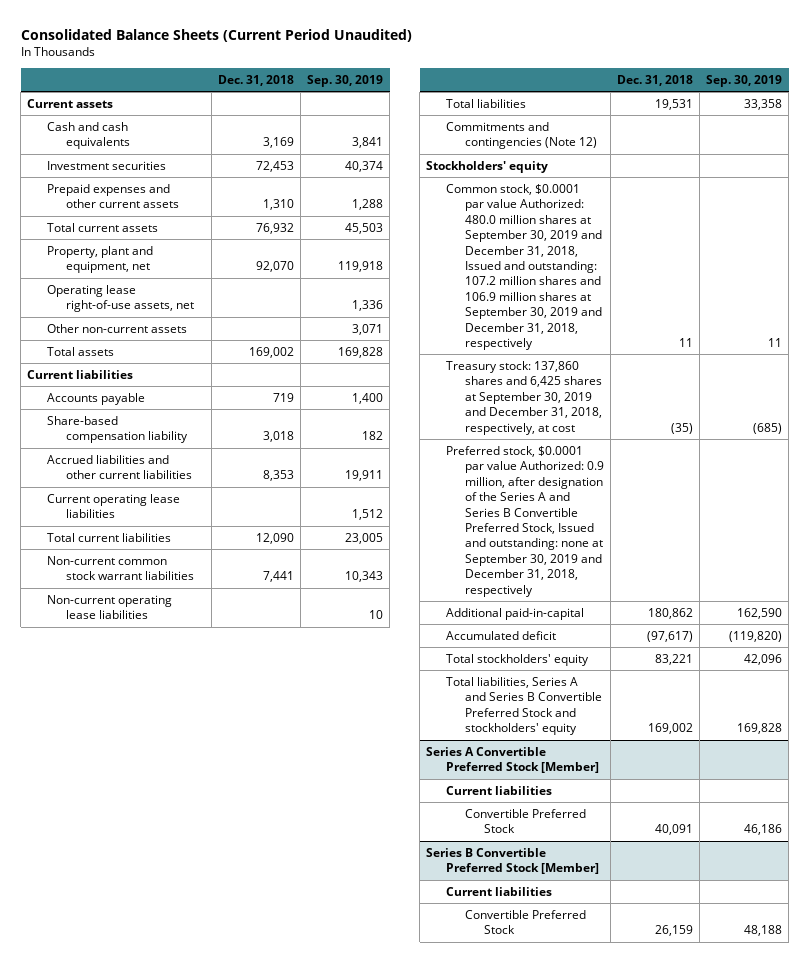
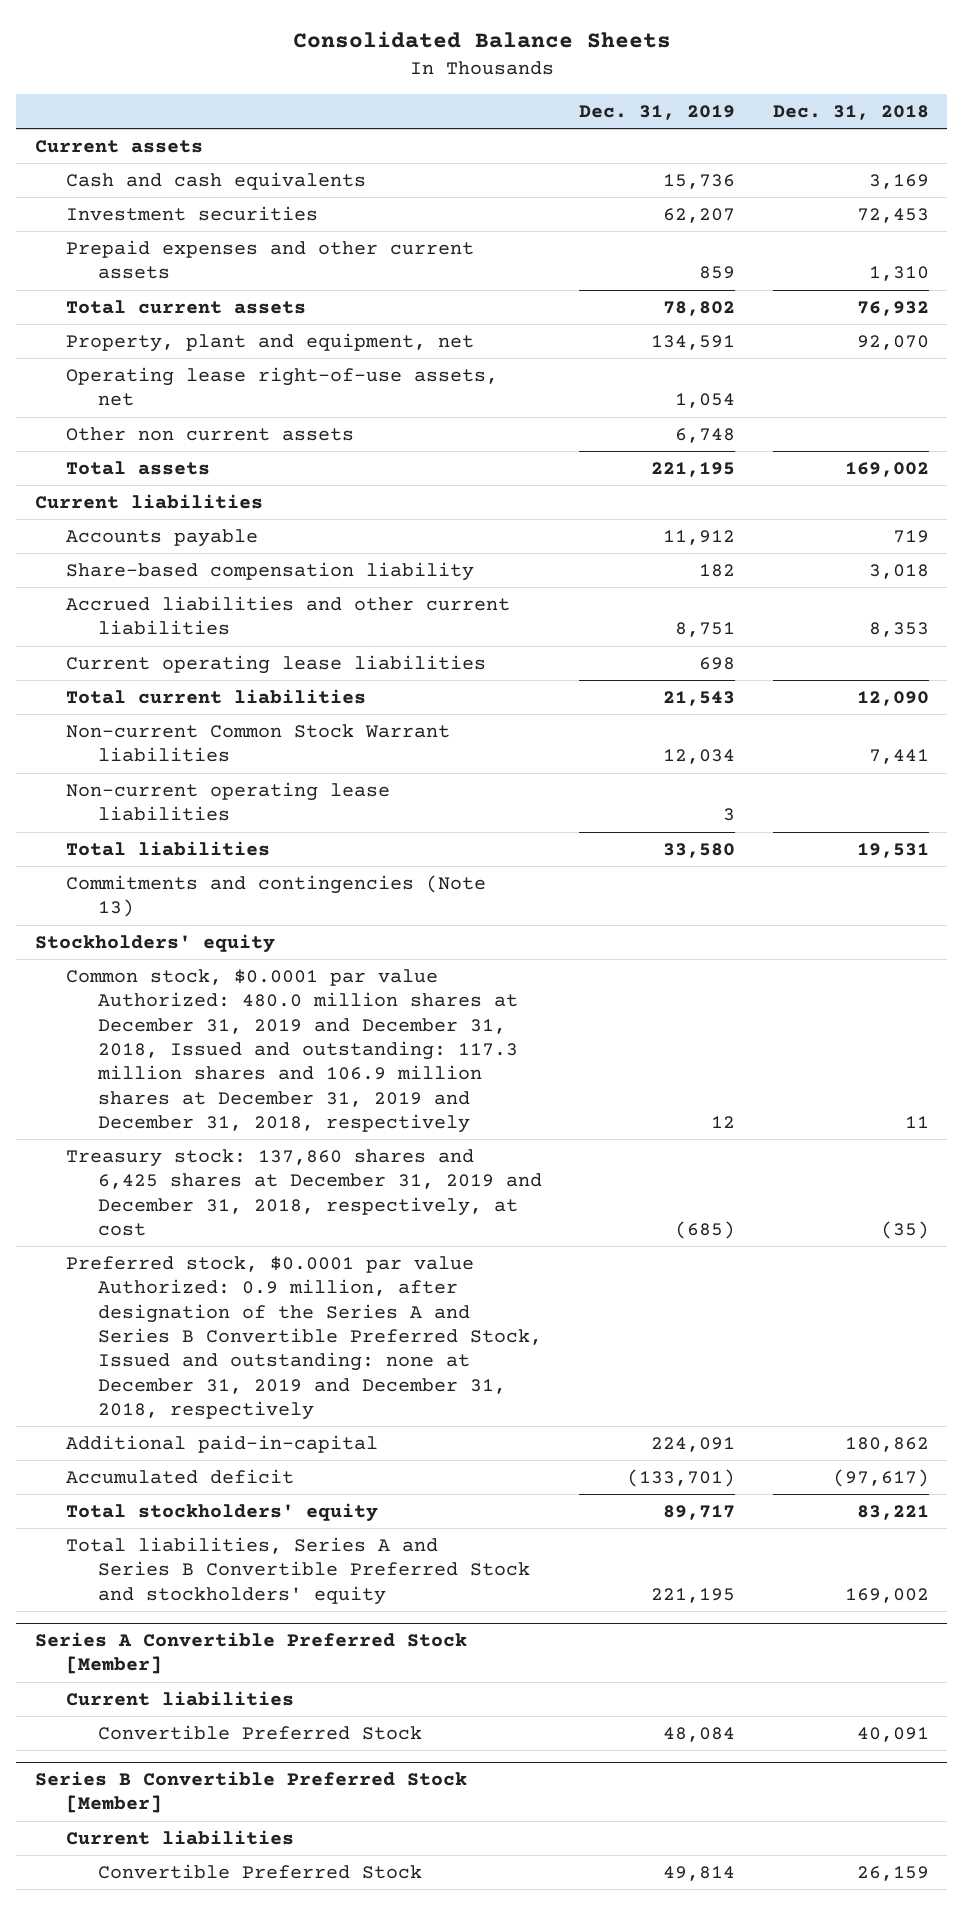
- Consolidated Balance Sheets (Current Period Unaudited)
+ Consolidated Balance Sheets
- | Dec. 31, 2018 | Sep. 30, 2019
+ | Dec. 31, 2019 | Dec. 31, 2018
- Other non-current assets | | 3,071
+ Other non current assets | 6,748 |
- Non-current common stock warrant liabilities | 7,441 | 10,343
+ Non-current Common Stock Warrant liabilities | 12,034 | 7,441
- Commitments and contingencies (Note 12)
+ Commitments and contingencies (Note 13)
- Common stock, $0.0001 par value Authorized: 480.0 million shares at September 30, 2019 and December 31, 2018, Issued and outstanding: 107.2 million shares and 106.9 million shares at September 30, 2019 and December 31, 2018, respectively | 11 | 11
- Treasury stock: 137,860 shares and 6,425 shares at September 30, 2019 and December 31, 2018, respectively, at cost | (35) | (685)
- Preferred stock, $0.0001 par value Authorized: 0.9 million, after designation of the Series A and Series B Convertible Preferred Stock, Issued and outstanding: none at September 30, 2019 and December 31, 2018, respectively
+ Common stock, $0.0001 par value Authorized: 480.0 million shares at December 31, 2019 and December 31, 2018, Issued and outstanding: 117.3 million shares and 106.9 million shares at December 31, 2019 and December 31, 2018, respectively | 12 | 11
+ Treasury stock: 137,860 shares and 6,425 shares at December 31, 2019 and December 31, 2018, respectively, at cost | (685) | (35)
+ Preferred stock, $0.0001 par value Authorized: 0.9 million, after designation of the Series A and Series B Convertible Preferred Stock, Issued and outstanding: none at December 31, 2019 and December 31, 2018, respectively

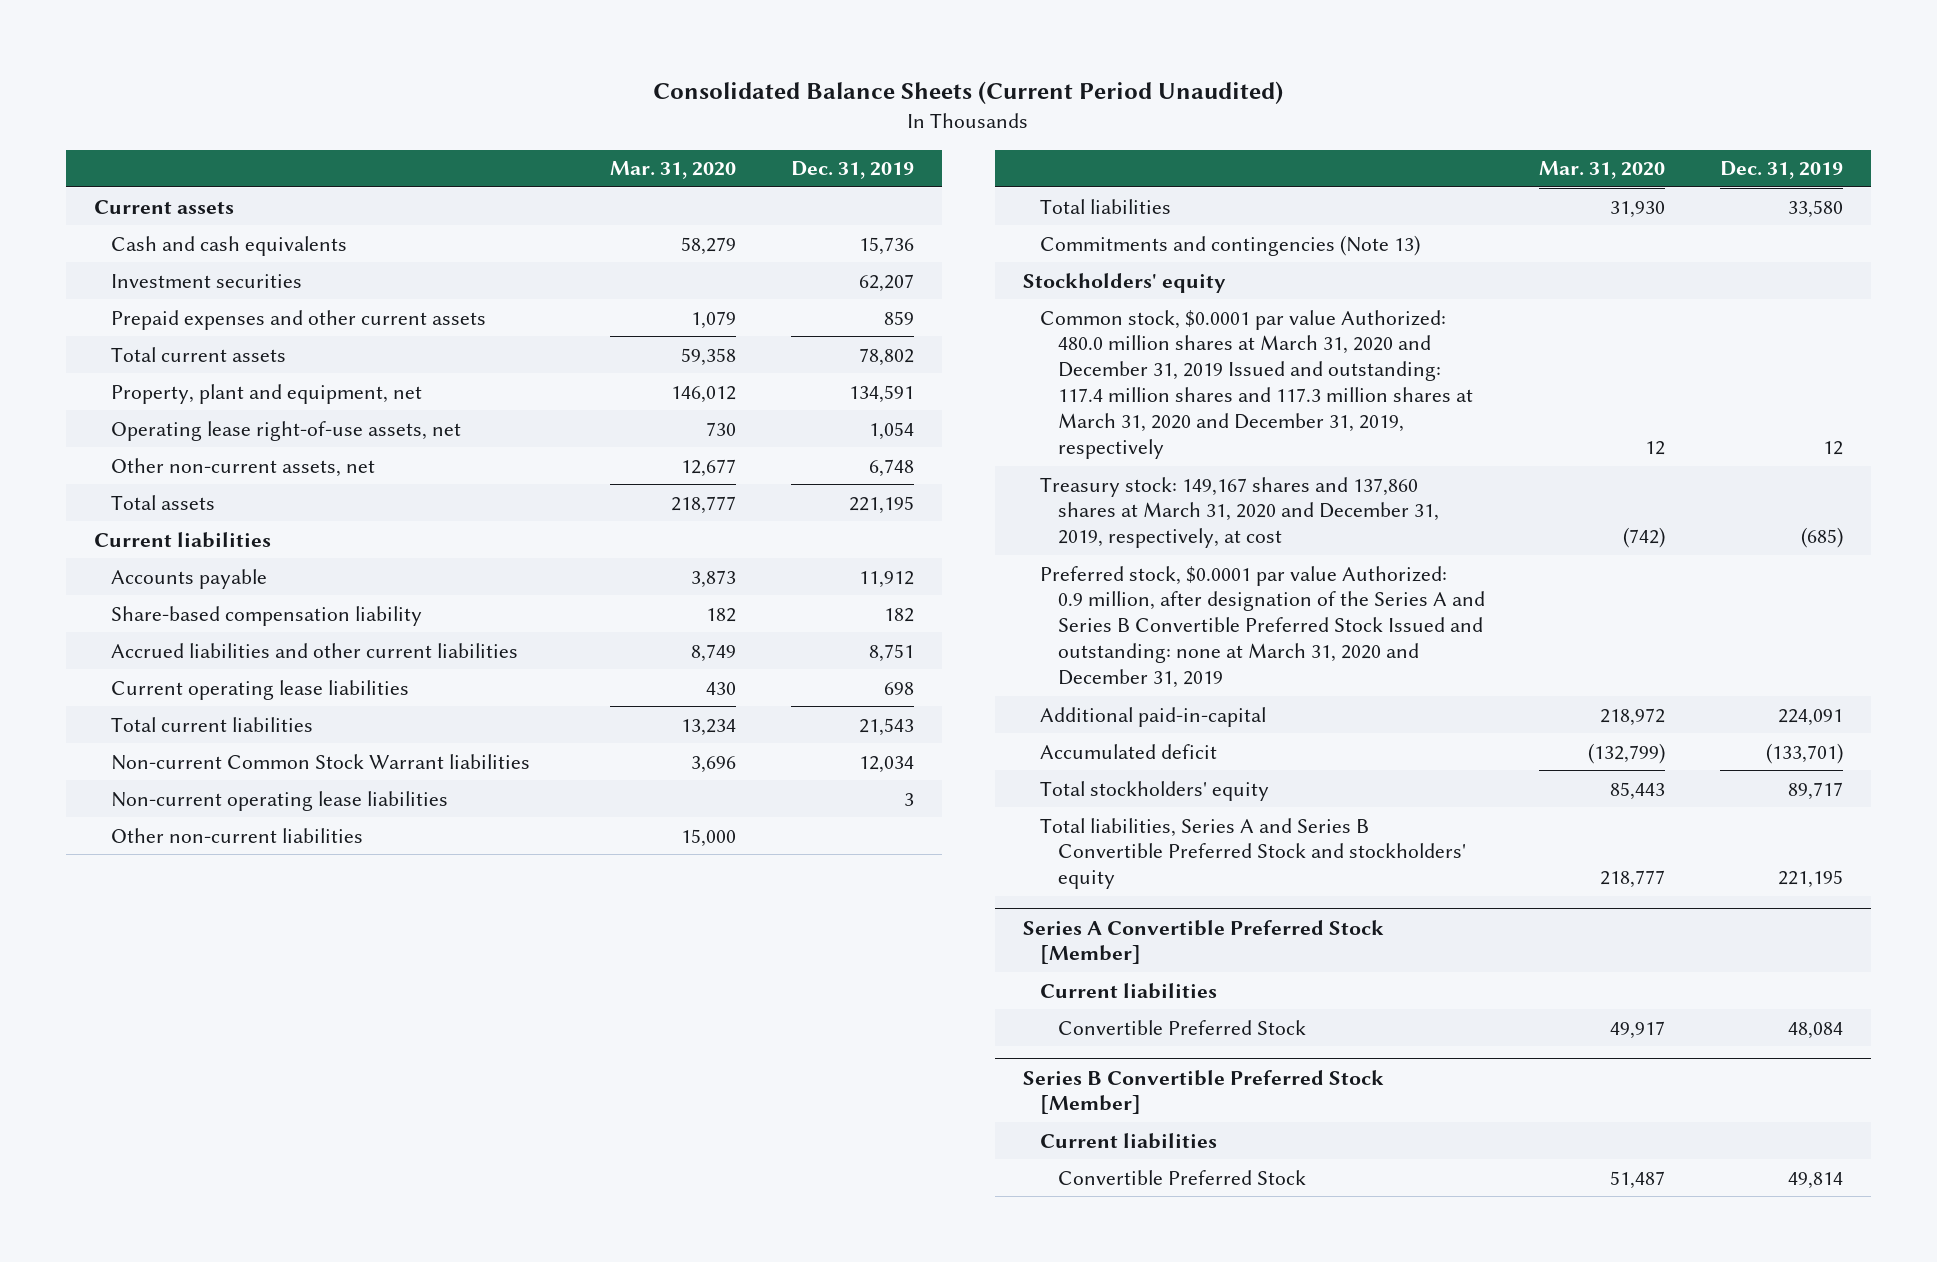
- Consolidated Balance Sheets
+ Consolidated Balance Sheets (Current Period Unaudited)
- | Dec. 31, 2019 | Dec. 31, 2018
+ | Mar. 31, 2020 | Dec. 31, 2019
- Other non current assets | 6,748 |
+ Other non-current assets, net | 12,677 | 6,748
+ Other non-current liabilities | 15,000 |
- Common stock, $0.0001 par value Authorized: 480.0 million shares at December 31, 2019 and December 31, 2018, Issued and outstanding: 117.3 million shares and 106.9 million shares at December 31, 2019 and December 31, 2018, respectively | 12 | 11
- Treasury stock: 137,860 shares and 6,425 shares at December 31, 2019 and December 31, 2018, respectively, at cost | (685) | (35)
- Preferred stock, $0.0001 par value Authorized: 0.9 million, after designation of the Series A and Series B Convertible Preferred Stock, Issued and outstanding: none at December 31, 2019 and December 31, 2018, respectively
+ Common stock, $0.0001 par value Authorized: 480.0 million shares at March 31, 2020 and December 31, 2019 Issued and outstanding: 117.4 million shares and 117.3 million shares at March 31, 2020 and December 31, 2019, respectively | 12 | 12
+ Treasury stock: 149,167 shares and 137,860 shares at March 31, 2020 and December 31, 2019, respectively, at cost | (742) | (685)
+ Preferred stock, $0.0001 par value Authorized: 0.9 million, after designation of the Series A and Series B Convertible Preferred Stock Issued and outstanding: none at March 31, 2020 and December 31, 2019

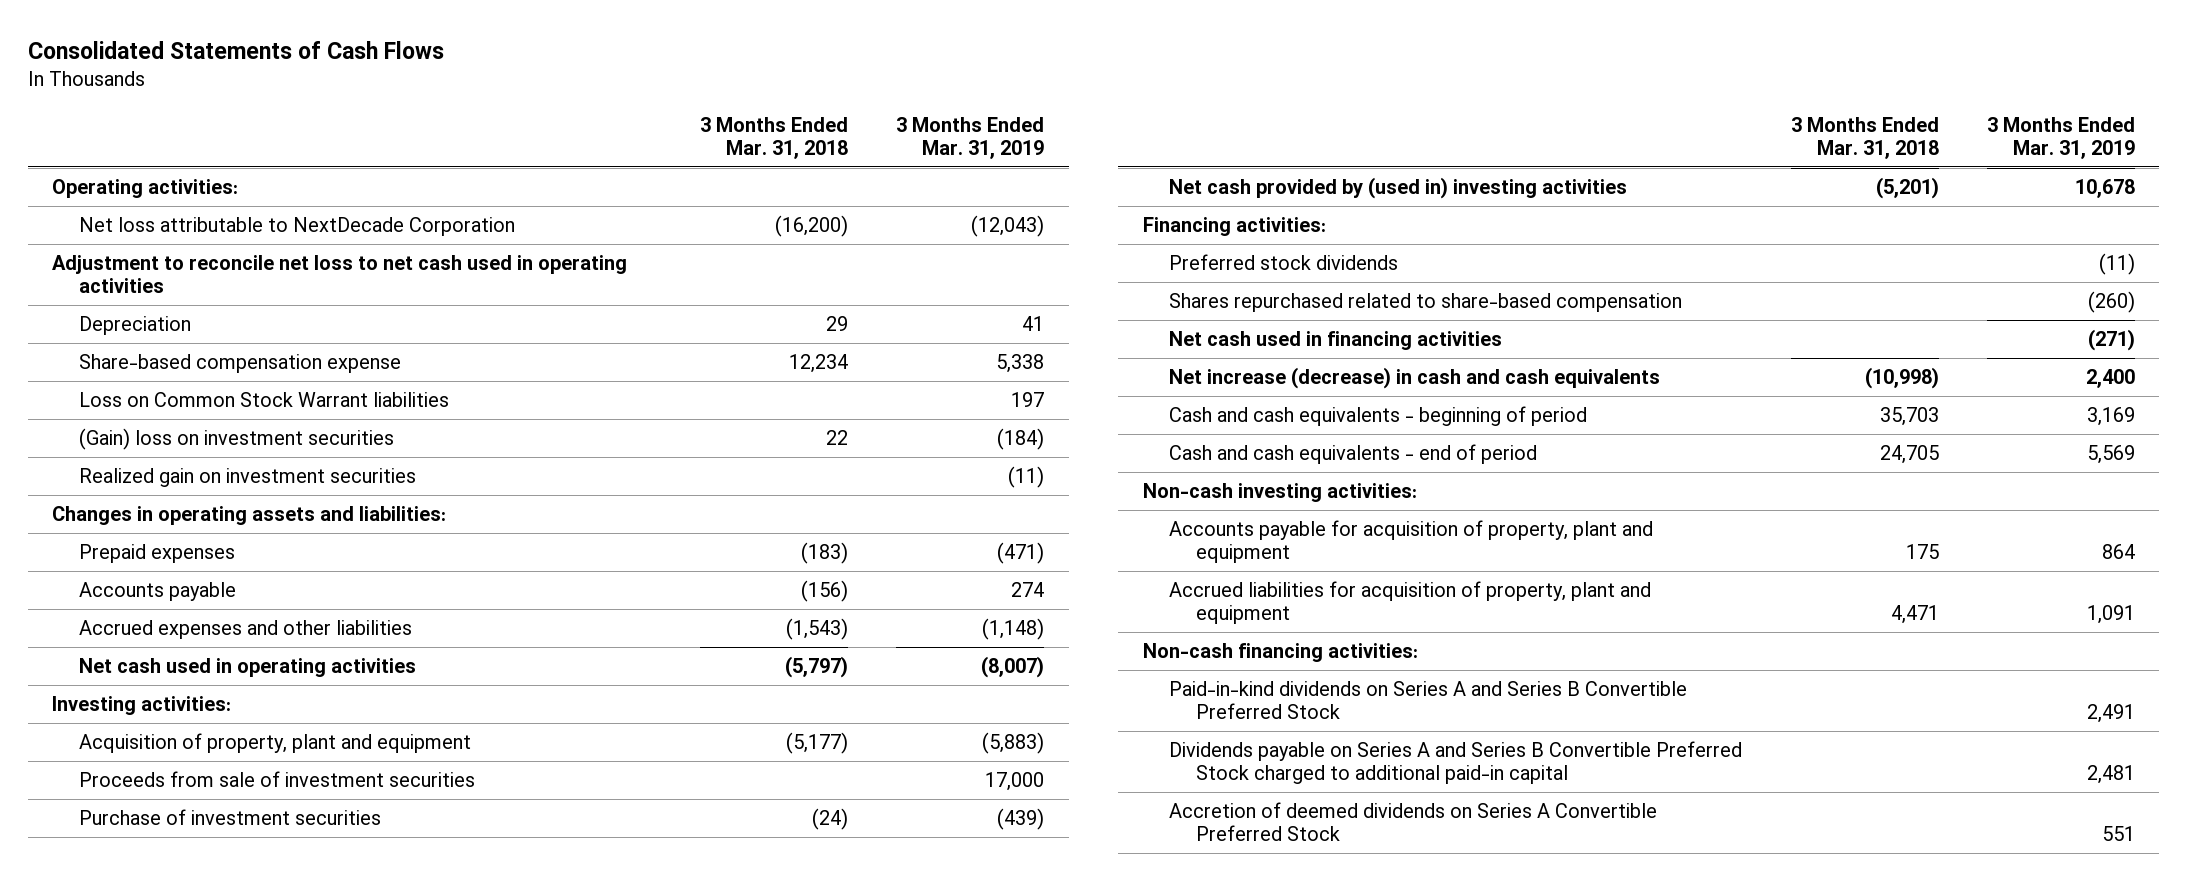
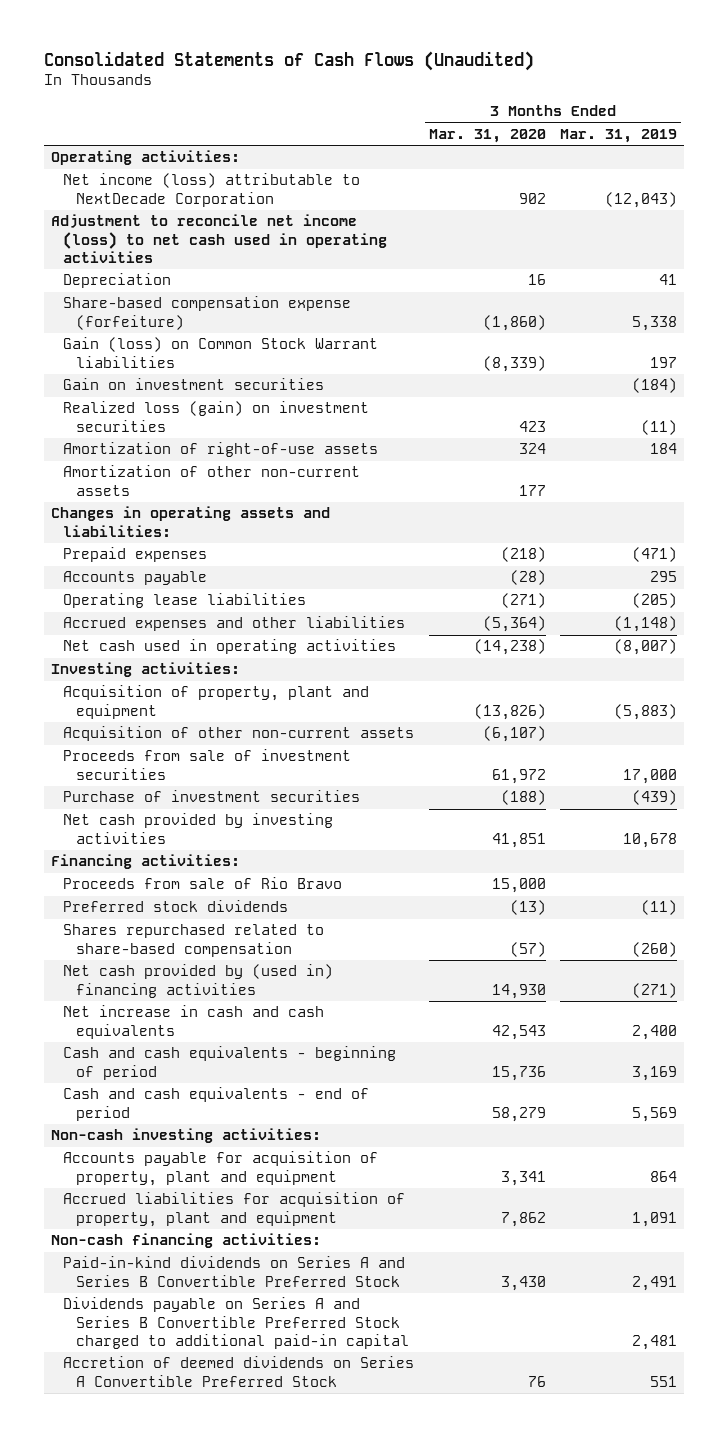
- Consolidated Statements of Cash Flows
+ Consolidated Statements of Cash Flows (Unaudited)
- | 3 Months Ended Mar. 31, 2018 | 3 Months Ended Mar. 31, 2019
+ | 3 Months Ended Mar. 31, 2020 | 3 Months Ended Mar. 31, 2019
- Net loss attributable to NextDecade Corporation | (16,200) | (12,043)
- Adjustment to reconcile net loss to net cash used in operating activities
+ Net income (loss) attributable to NextDecade Corporation | 902 | (12,043)
+ Adjustment to reconcile net income (loss) to net cash used in operating activities
- Share-based compensation expense | 12,234 | 5,338
- Loss on Common Stock Warrant liabilities | | 197
- (Gain) loss on investment securities | 22 | (184)
- Realized gain on investment securities | | (11)
+ Share-based compensation expense (forfeiture) | (1,860) | 5,338
+ Gain (loss) on Common Stock Warrant liabilities | (8,339) | 197
+ Gain on investment securities | | (184)
+ Realized loss (gain) on investment securities | 423 | (11)
+ Amortization of right-of-use assets | 324 | 184
+ Amortization of other non-current assets | 177 |
- Accounts payable | (156) | 274
+ Accounts payable | (28) | 295
+ Operating lease liabilities | (271) | (205)
+ Acquisition of other non-current assets | (6,107) |
- Net cash provided by (used in) investing activities | (5,201) | 10,678
+ Net cash provided by investing activities | 41,851 | 10,678
+ Proceeds from sale of Rio Bravo | 15,000 |
- Net cash used in financing activities | | (271)
- Net increase (decrease) in cash and cash equivalents | (10,998) | 2,400
+ Net cash provided by (used in) financing activities | 14,930 | (271)
+ Net increase in cash and cash equivalents | 42,543 | 2,400

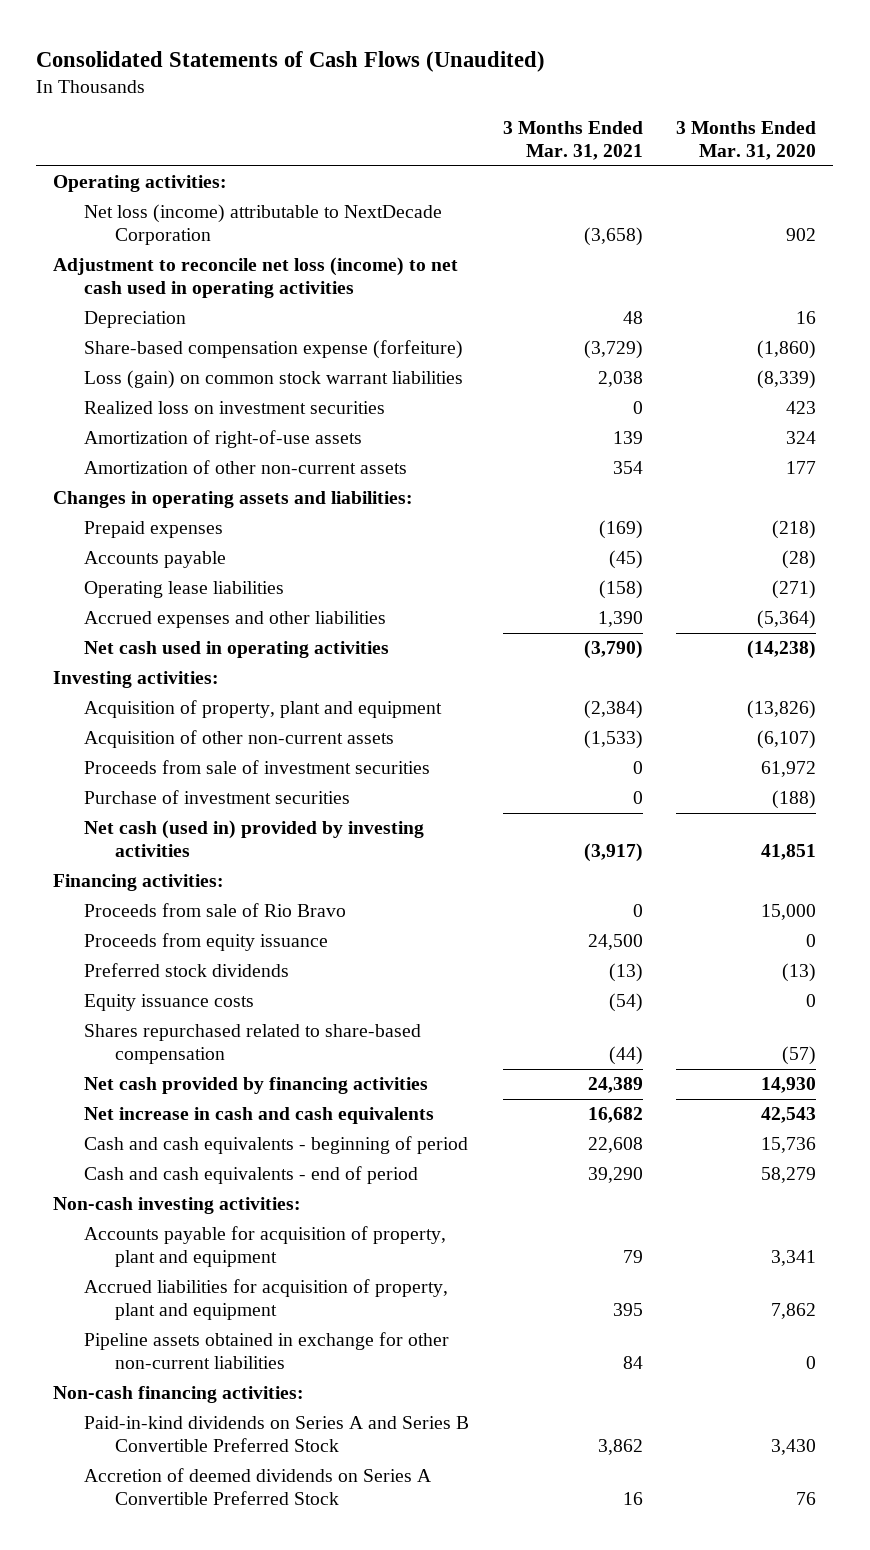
- | 3 Months Ended Mar. 31, 2020 | 3 Months Ended Mar. 31, 2019
+ | 3 Months Ended Mar. 31, 2021 | 3 Months Ended Mar. 31, 2020
- Net income (loss) attributable to NextDecade Corporation | 902 | (12,043)
- Adjustment to reconcile net income (loss) to net cash used in operating activities
+ Net loss (income) attributable to NextDecade Corporation | (3,658) | 902
+ Adjustment to reconcile net loss (income) to net cash used in operating activities
- Gain (loss) on Common Stock Warrant liabilities | (8,339) | 197
- Gain on investment securities | | (184)
- Realized loss (gain) on investment securities | 423 | (11)
+ Loss (gain) on common stock warrant liabilities | 2,038 | (8,339)
+ Realized loss on investment securities | 0 | 423
- Net cash provided by investing activities | 41,851 | 10,678
+ Net cash (used in) provided by investing activities | (3,917) | 41,851
+ Proceeds from equity issuance | 24,500 | 0
+ Equity issuance costs | (54) | 0
- Net cash provided by (used in) financing activities | 14,930 | (271)
+ Net cash provided by financing activities | 24,389 | 14,930
+ Pipeline assets obtained in exchange for other non-current liabilities | 84 | 0
- Dividends payable on Series A and Series B Convertible Preferred Stock charged to additional paid-in capital | | 2,481

